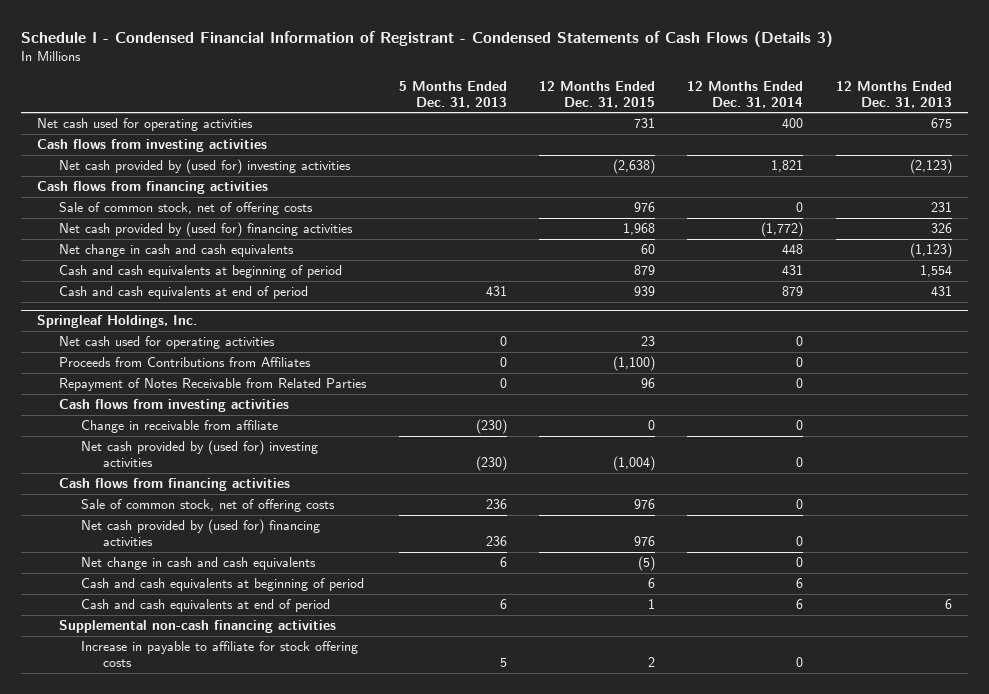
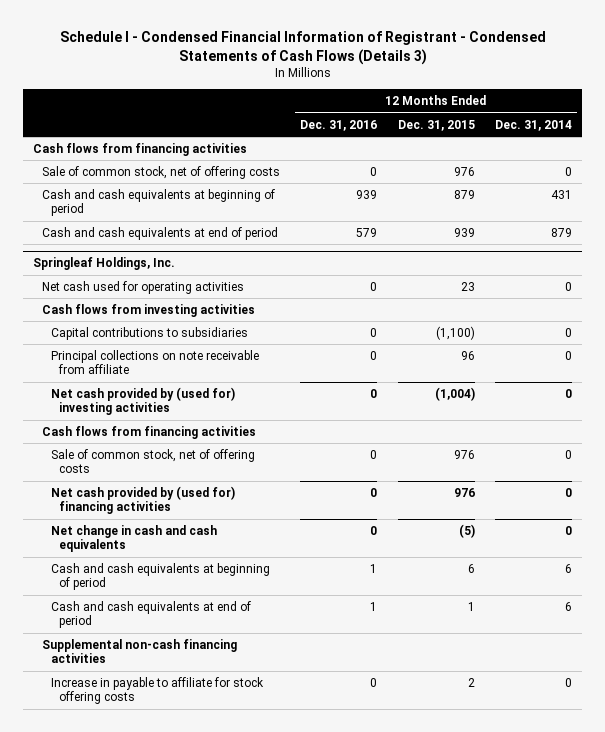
- | 5 Months Ended Dec. 31, 2013 | 12 Months Ended Dec. 31, 2015 | 12 Months Ended Dec. 31, 2014 | 12 Months Ended Dec. 31, 2013
+ | 12 Months Ended Dec. 31, 2016 | 12 Months Ended Dec. 31, 2015 | 12 Months Ended Dec. 31, 2014
- Net cash used for operating activities | | 731 | 400 | 675
- Cash flows from investing activities
- Net cash provided by (used for) investing activities | | (2,638) | 1,821 | (2,123)
- Net cash provided by (used for) financing activities | | 1,968 | (1,772) | 326
- Net change in cash and cash equivalents | | 60 | 448 | (1,123)
@ Springleaf Holdings, Inc.
- Proceeds from Contributions from Affiliates | 0 | (1,100) | 0 |
- Repayment of Notes Receivable from Related Parties | 0 | 96 | 0 |
- Change in receivable from affiliate | (230) | 0 | 0 |
+ Capital contributions to subsidiaries | 0 | (1,100) | 0
+ Principal collections on note receivable from affiliate | 0 | 96 | 0

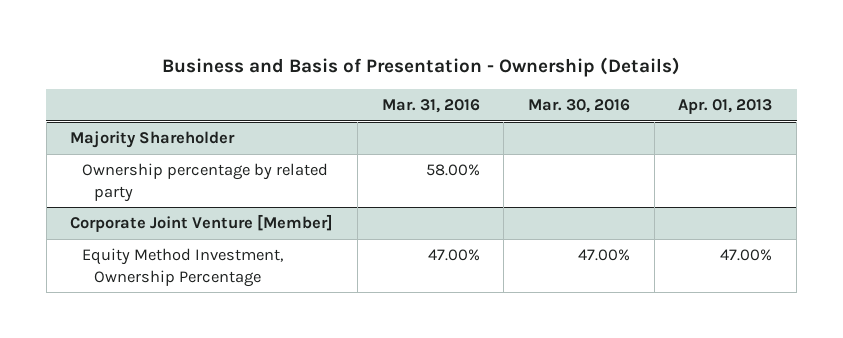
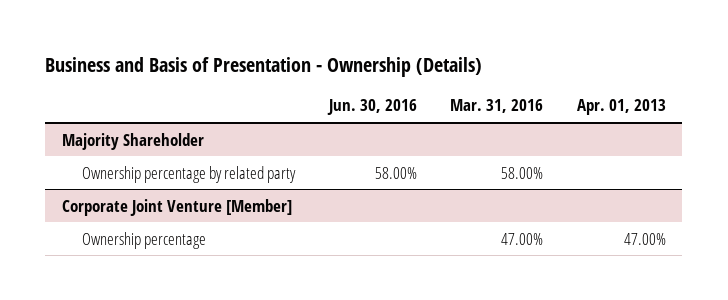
- | Mar. 31, 2016 | Mar. 30, 2016 | Apr. 01, 2013
+ | Jun. 30, 2016 | Mar. 31, 2016 | Apr. 01, 2013
@ Corporate Joint Venture [Member]
- Equity Method Investment, Ownership Percentage | 47.00% | 47.00% | 47.00%
+ Ownership percentage | | 47.00% | 47.00%

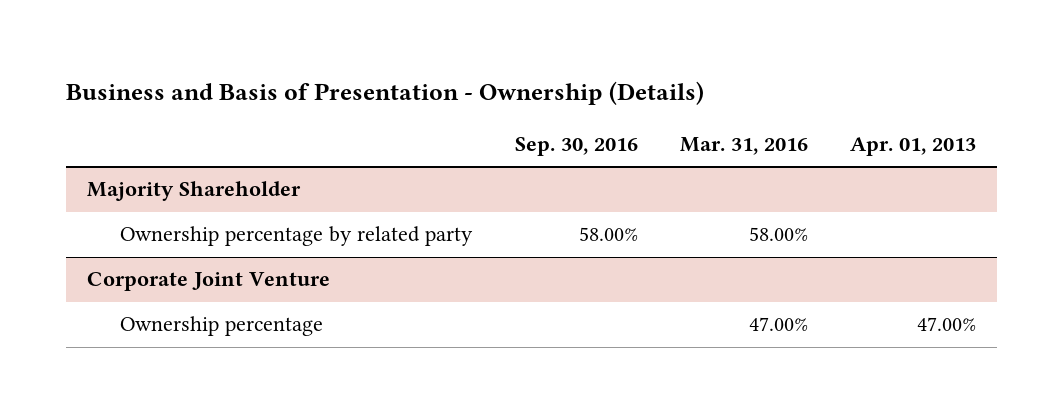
- | Jun. 30, 2016 | Mar. 31, 2016 | Apr. 01, 2013
+ | Sep. 30, 2016 | Mar. 31, 2016 | Apr. 01, 2013
- Corporate Joint Venture [Member]
+ Corporate Joint Venture

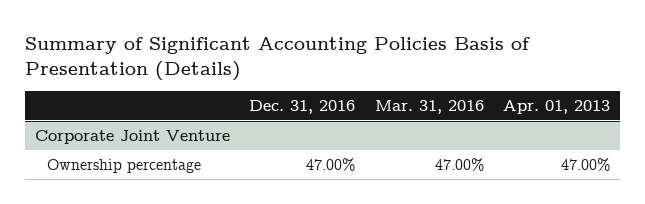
- Business and Basis of Presentation - Ownership (Details)
+ Summary of Significant Accounting Policies Basis of Presentation (Details)
- | Sep. 30, 2016 | Mar. 31, 2016 | Apr. 01, 2013
+ | Dec. 31, 2016 | Mar. 31, 2016 | Apr. 01, 2013
- Majority Shareholder
- Ownership percentage by related party | 58.00% | 58.00% |

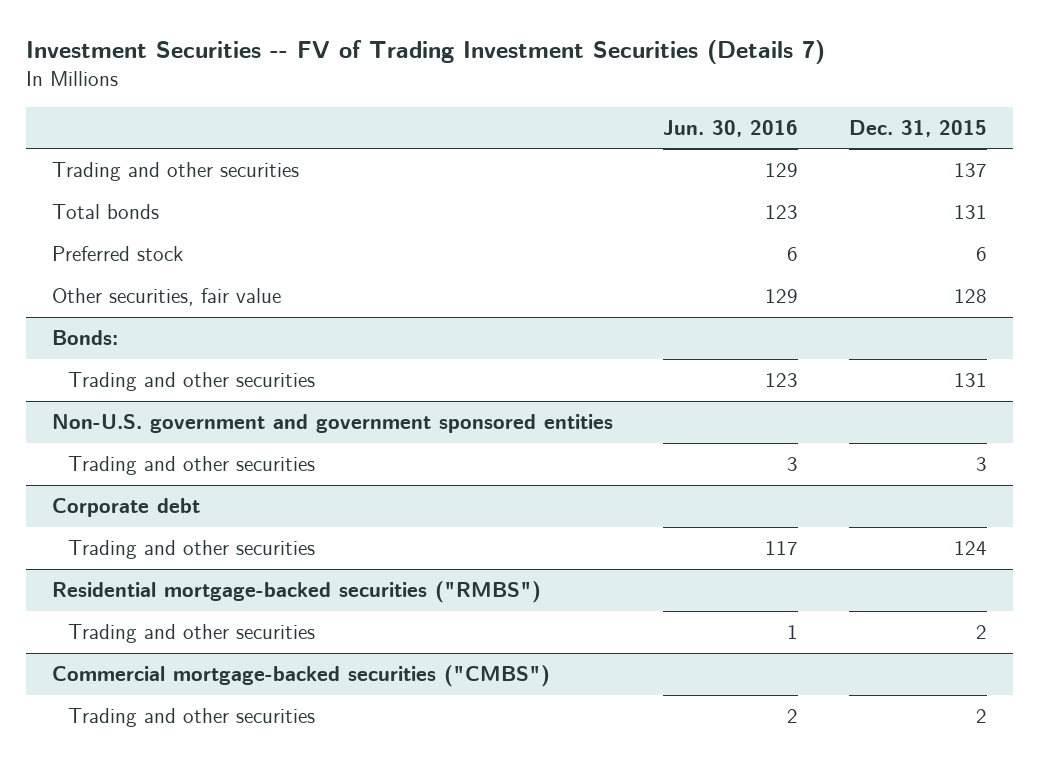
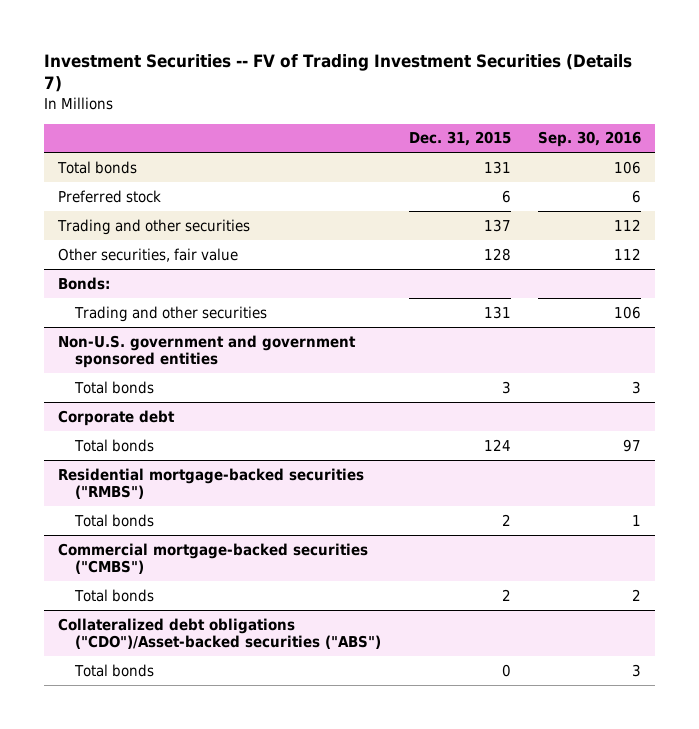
- | Jun. 30, 2016 | Dec. 31, 2015
+ | Dec. 31, 2015 | Sep. 30, 2016
moved down: Trading and other securities | 137 | 112
@ Non-U.S. government and government sponsored entities
- Trading and other securities | 3 | 3
+ Total bonds | 3 | 3
@ Corporate debt
- Trading and other securities | 117 | 124
+ Total bonds | 124 | 97
@ Residential mortgage-backed securities ("RMBS")
- Trading and other securities | 1 | 2
+ Total bonds | 2 | 1
@ Commercial mortgage-backed securities ("CMBS")
- Trading and other securities | 2 | 2
+ Total bonds | 2 | 2
+ Collateralized debt obligations ("CDO")/Asset-backed securities ("ABS")
+ Total bonds | 0 | 3

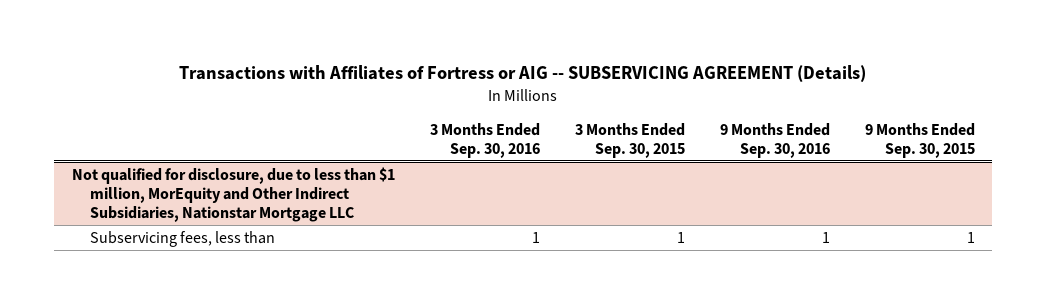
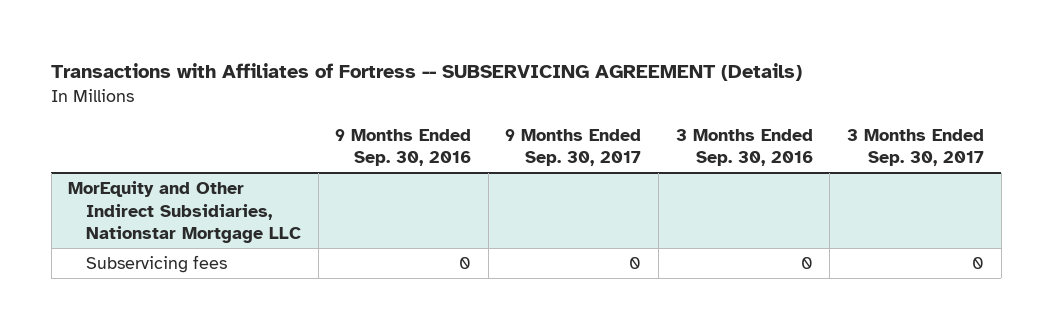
- Transactions with Affiliates of Fortress or AIG -- SUBSERVICING AGREEMENT (Details)
+ Transactions with Affiliates of Fortress -- SUBSERVICING AGREEMENT (Details)
- | 3 Months Ended Sep. 30, 2016 | 3 Months Ended Sep. 30, 2015 | 9 Months Ended Sep. 30, 2016 | 9 Months Ended Sep. 30, 2015
+ | 9 Months Ended Sep. 30, 2016 | 9 Months Ended Sep. 30, 2017 | 3 Months Ended Sep. 30, 2016 | 3 Months Ended Sep. 30, 2017
- Not qualified for disclosure, due to less than $1 million, MorEquity and Other Indirect Subsidiaries, Nationstar Mortgage LLC
- Subservicing fees, less than | 1 | 1 | 1 | 1
+ MorEquity and Other Indirect Subsidiaries, Nationstar Mortgage LLC
+ Subservicing fees | 0 | 0 | 0 | 0

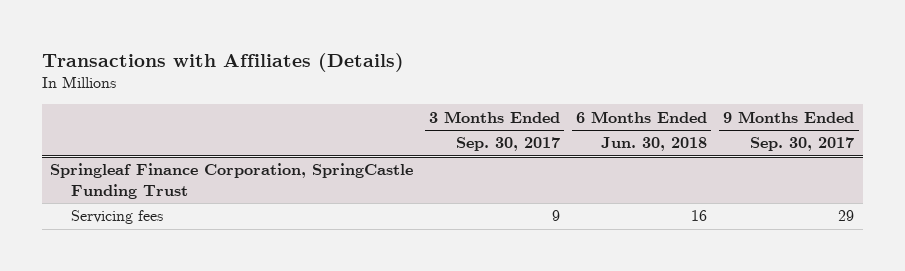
- Transactions with Affiliates of Fortress -- SUBSERVICING AGREEMENT (Details)
+ Transactions with Affiliates (Details)
- | 9 Months Ended Sep. 30, 2016 | 9 Months Ended Sep. 30, 2017 | 3 Months Ended Sep. 30, 2016 | 3 Months Ended Sep. 30, 2017
+ | 3 Months Ended Sep. 30, 2017 | 6 Months Ended Jun. 30, 2018 | 9 Months Ended Sep. 30, 2017
- MorEquity and Other Indirect Subsidiaries, Nationstar Mortgage LLC
- Subservicing fees | 0 | 0 | 0 | 0
+ Springleaf Finance Corporation, SpringCastle Funding Trust
+ Servicing fees | 9 | 16 | 29

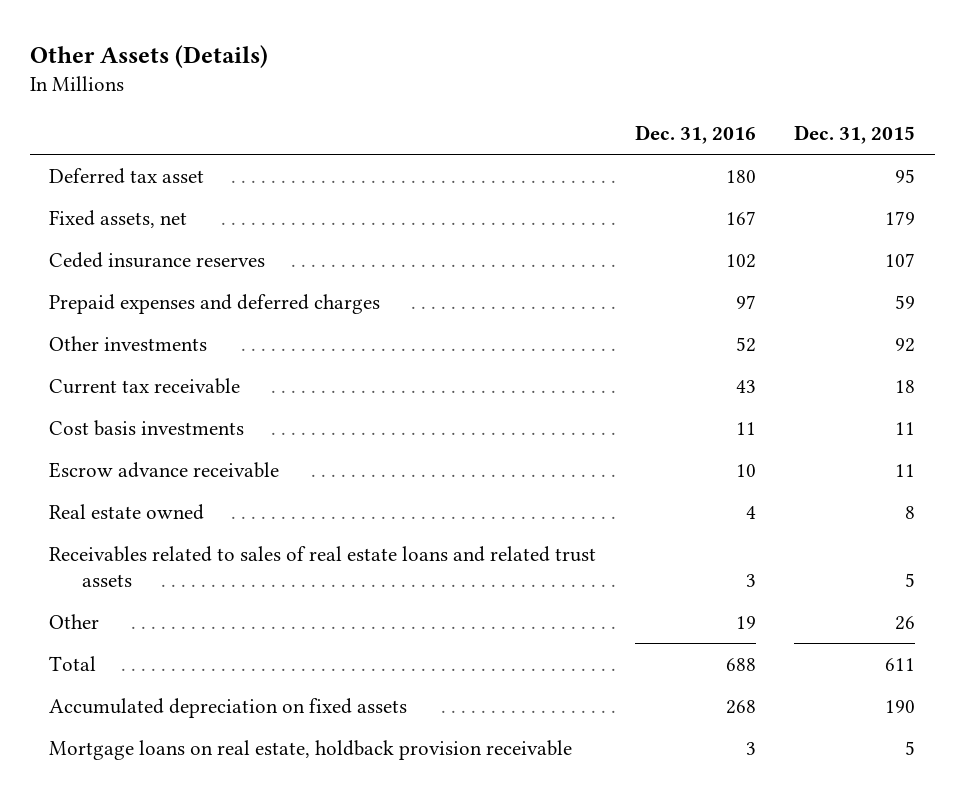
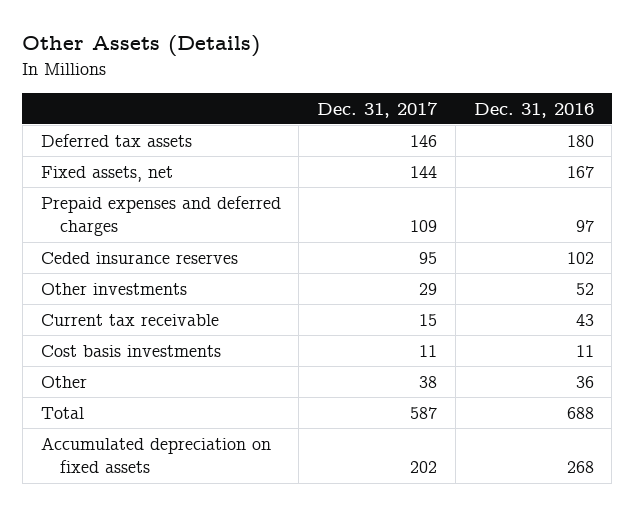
- | Dec. 31, 2016 | Dec. 31, 2015
+ | Dec. 31, 2017 | Dec. 31, 2016
- Deferred tax asset | 180 | 95
+ Deferred tax assets | 146 | 180
moved down: Ceded insurance reserves | 95 | 102
- Escrow advance receivable | 10 | 11
- Real estate owned | 4 | 8
- Receivables related to sales of real estate loans and related trust assets | 3 | 5
- Other | 19 | 26
+ Other | 38 | 36
- Mortgage loans on real estate, holdback provision receivable | 3 | 5

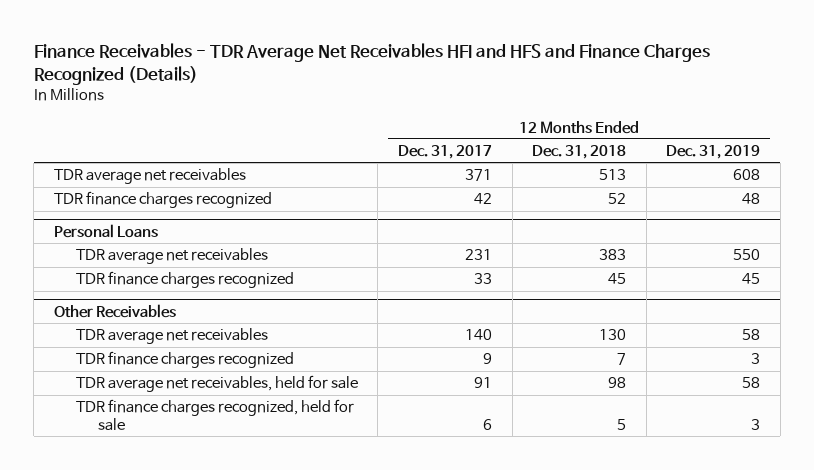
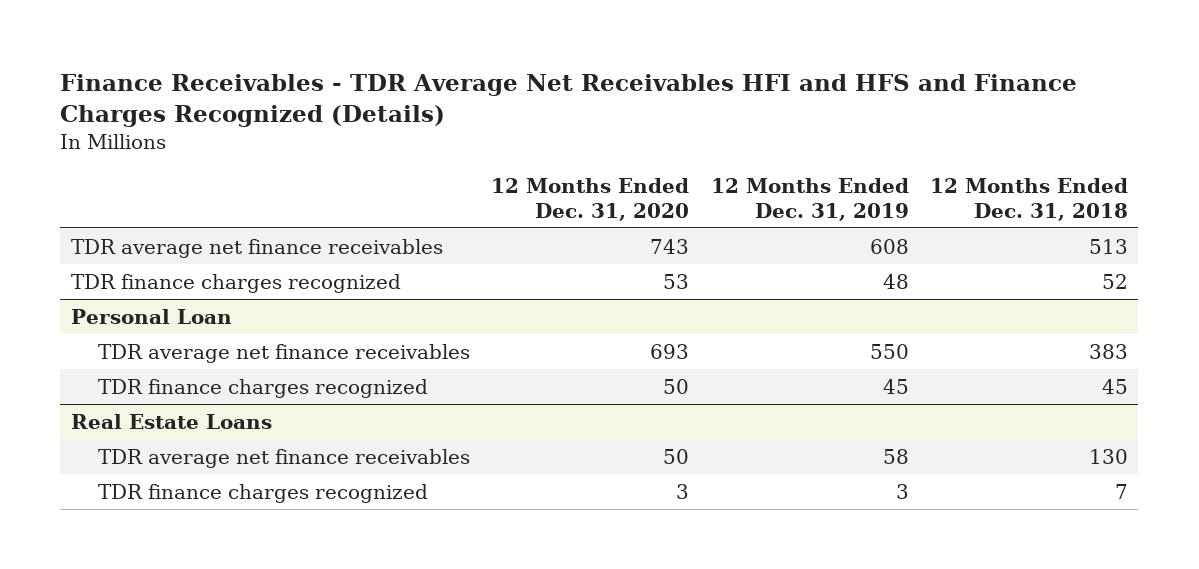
- | 12 Months Ended Dec. 31, 2017 | 12 Months Ended Dec. 31, 2018 | 12 Months Ended Dec. 31, 2019
+ | 12 Months Ended Dec. 31, 2020 | 12 Months Ended Dec. 31, 2019 | 12 Months Ended Dec. 31, 2018
- TDR average net receivables | 371 | 513 | 608
+ TDR average net finance receivables | 743 | 608 | 513
- Personal Loans
- TDR average net receivables | 231 | 383 | 550
+ Personal Loan
+ TDR average net finance receivables | 693 | 550 | 383
- Other Receivables
- TDR average net receivables | 140 | 130 | 58
+ Real Estate Loans
+ TDR average net finance receivables | 50 | 58 | 130
- TDR average net receivables, held for sale | 91 | 98 | 58
- TDR finance charges recognized, held for sale | 6 | 5 | 3

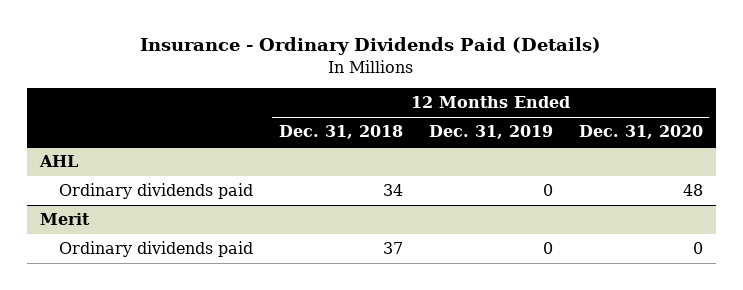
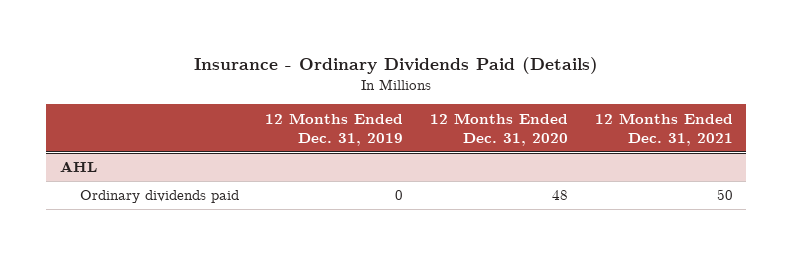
- | 12 Months Ended Dec. 31, 2018 | 12 Months Ended Dec. 31, 2019 | 12 Months Ended Dec. 31, 2020
+ | 12 Months Ended Dec. 31, 2019 | 12 Months Ended Dec. 31, 2020 | 12 Months Ended Dec. 31, 2021
- Merit
- Ordinary dividends paid | 37 | 0 | 0

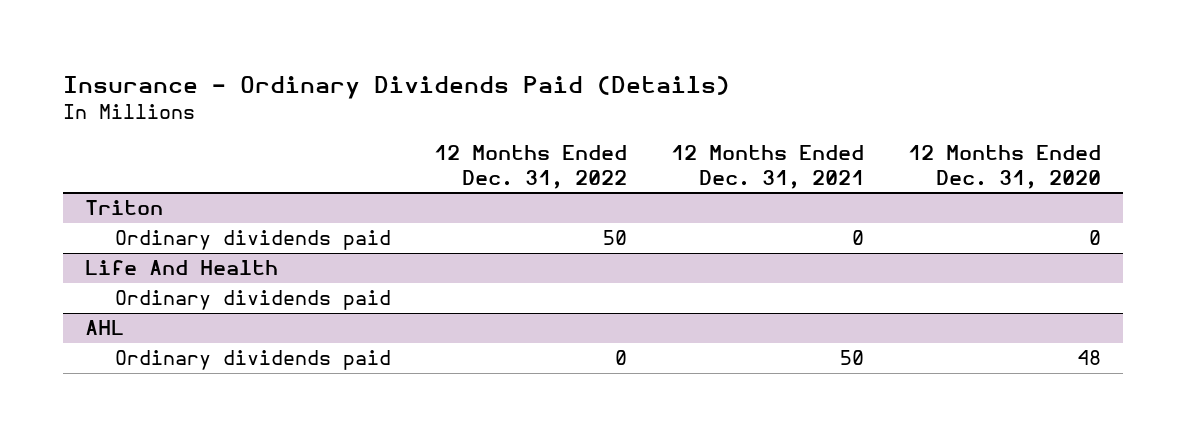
- | 12 Months Ended Dec. 31, 2019 | 12 Months Ended Dec. 31, 2020 | 12 Months Ended Dec. 31, 2021
+ | 12 Months Ended Dec. 31, 2022 | 12 Months Ended Dec. 31, 2021 | 12 Months Ended Dec. 31, 2020
+ Triton
+ Ordinary dividends paid | 50 | 0 | 0
+ Life And Health
+ Ordinary dividends paid

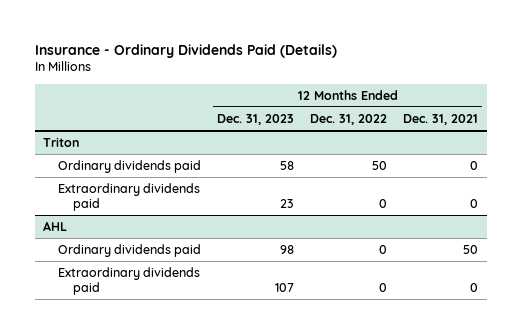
- | 12 Months Ended Dec. 31, 2022 | 12 Months Ended Dec. 31, 2021 | 12 Months Ended Dec. 31, 2020
+ | 12 Months Ended Dec. 31, 2023 | 12 Months Ended Dec. 31, 2022 | 12 Months Ended Dec. 31, 2021
- Life And Health
- Ordinary dividends paid
@ Triton
+ Extraordinary dividends paid | 23 | 0 | 0
@ AHL
+ Extraordinary dividends paid | 107 | 0 | 0

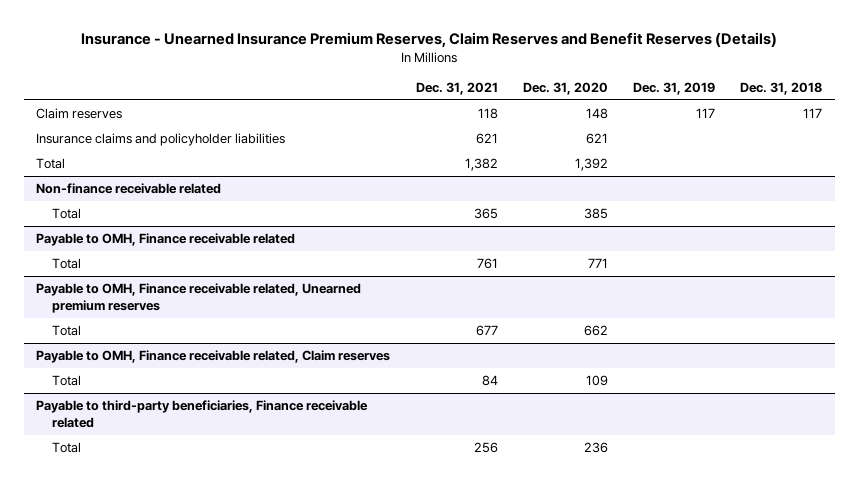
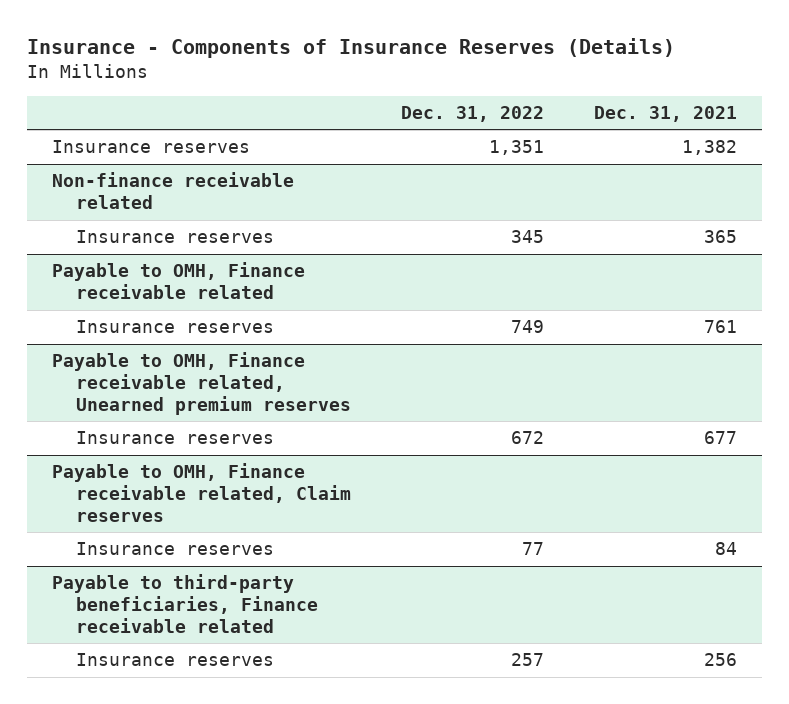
- Insurance - Unearned Insurance Premium Reserves, Claim Reserves and Benefit Reserves (Details)
+ Insurance - Components of Insurance Reserves (Details)
- | Dec. 31, 2021 | Dec. 31, 2020 | Dec. 31, 2019 | Dec. 31, 2018
+ | Dec. 31, 2022 | Dec. 31, 2021
- Claim reserves | 118 | 148 | 117 | 117
- Insurance claims and policyholder liabilities | 621 | 621 | |
- Total | 1,382 | 1,392 | |
+ Insurance reserves | 1,351 | 1,382
@ Non-finance receivable related
- Total | 365 | 385 | |
+ Insurance reserves | 345 | 365
@ Payable to OMH, Finance receivable related
- Total | 761 | 771 | |
+ Insurance reserves | 749 | 761
@ Payable to OMH, Finance receivable related, Unearned premium reserves
- Total | 677 | 662 | |
+ Insurance reserves | 672 | 677
@ Payable to OMH, Finance receivable related, Claim reserves
- Total | 84 | 109 | |
+ Insurance reserves | 77 | 84
@ Payable to third-party beneficiaries, Finance receivable related
- Total | 256 | 236 | |
+ Insurance reserves | 257 | 256

